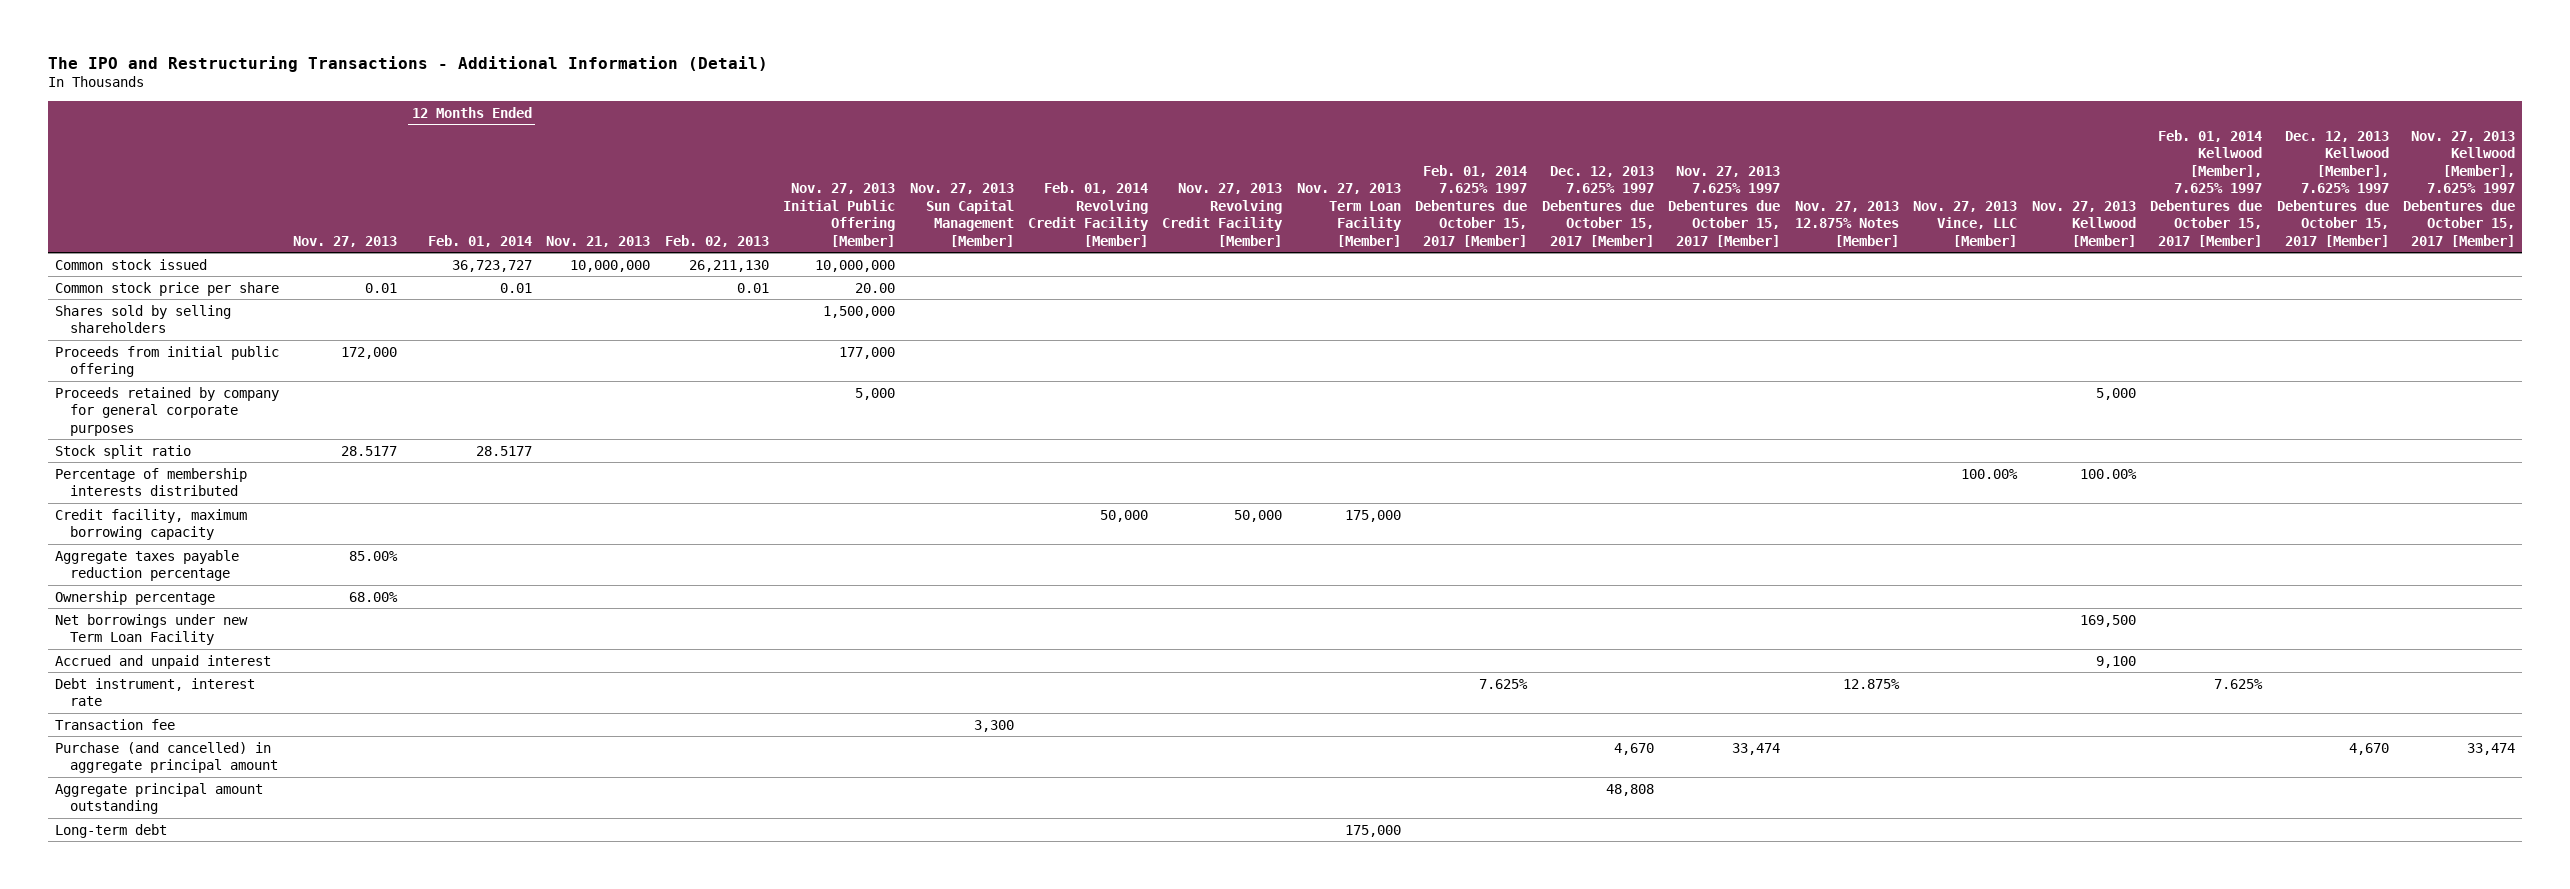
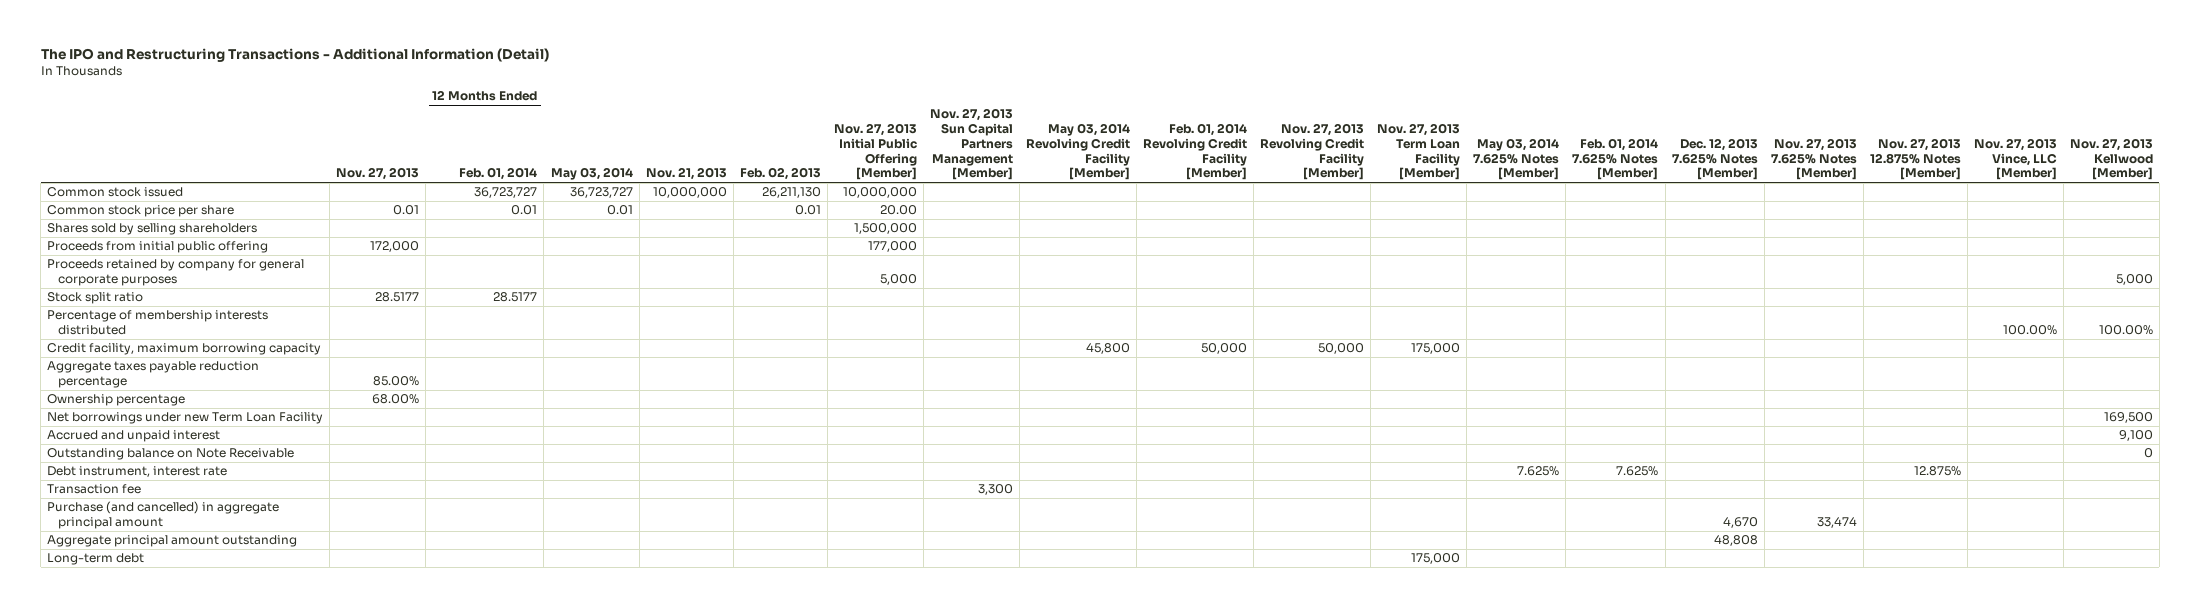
- | Nov. 27, 2013 | 12 Months Ended Feb. 01, 2014 | Nov. 21, 2013 | Feb. 02, 2013 | Nov. 27, 2013 Initial Public Offering [Member] | Nov. 27, 2013 Sun Capital Management [Member] | Feb. 01, 2014 Revolving Credit Facility [Member] | Nov. 27, 2013 Revolving Credit Facility [Member] | Nov. 27, 2013 Term Loan Facility [Member] | Feb. 01, 2014 7.625% 1997 Debentures due October 15, 2017 [Member] | Dec. 12, 2013 7.625% 1997 Debentures due October 15, 2017 [Member] | Nov. 27, 2013 7.625% 1997 Debentures due October 15, 2017 [Member] | Nov. 27, 2013 12.875% Notes [Member] | Nov. 27, 2013 Vince, LLC [Member] | Nov. 27, 2013 Kellwood [Member] | Feb. 01, 2014 Kellwood [Member], 7.625% 1997 Debentures due October 15, 2017 [Member] | Dec. 12, 2013 Kellwood [Member], 7.625% 1997 Debentures due October 15, 2017 [Member] | Nov. 27, 2013 Kellwood [Member], 7.625% 1997 Debentures due October 15, 2017 [Member]
+ | Nov. 27, 2013 | 12 Months Ended Feb. 01, 2014 | May 03, 2014 | Nov. 21, 2013 | Feb. 02, 2013 | Nov. 27, 2013 Initial Public Offering [Member] | Nov. 27, 2013 Sun Capital Partners Management [Member] | May 03, 2014 Revolving Credit Facility [Member] | Feb. 01, 2014 Revolving Credit Facility [Member] | Nov. 27, 2013 Revolving Credit Facility [Member] | Nov. 27, 2013 Term Loan Facility [Member] | May 03, 2014 7.625% Notes [Member] | Feb. 01, 2014 7.625% Notes [Member] | Dec. 12, 2013 7.625% Notes [Member] | Nov. 27, 2013 7.625% Notes [Member] | Nov. 27, 2013 12.875% Notes [Member] | Nov. 27, 2013 Vince, LLC [Member] | Nov. 27, 2013 Kellwood [Member]
+ Outstanding balance on Note Receivable | | | | | | | | | | | | | | | | | | 0

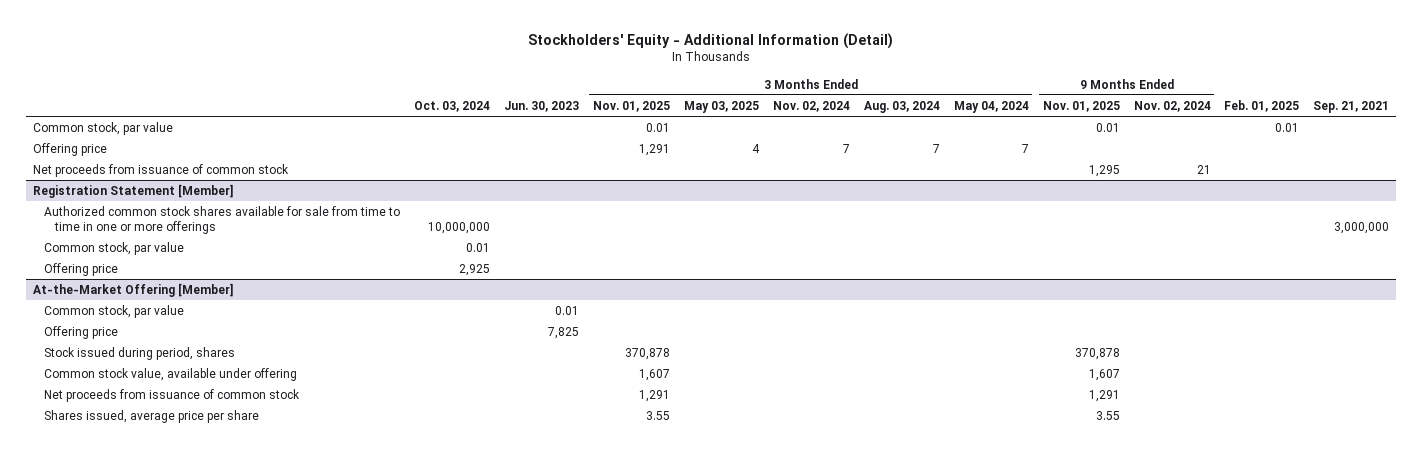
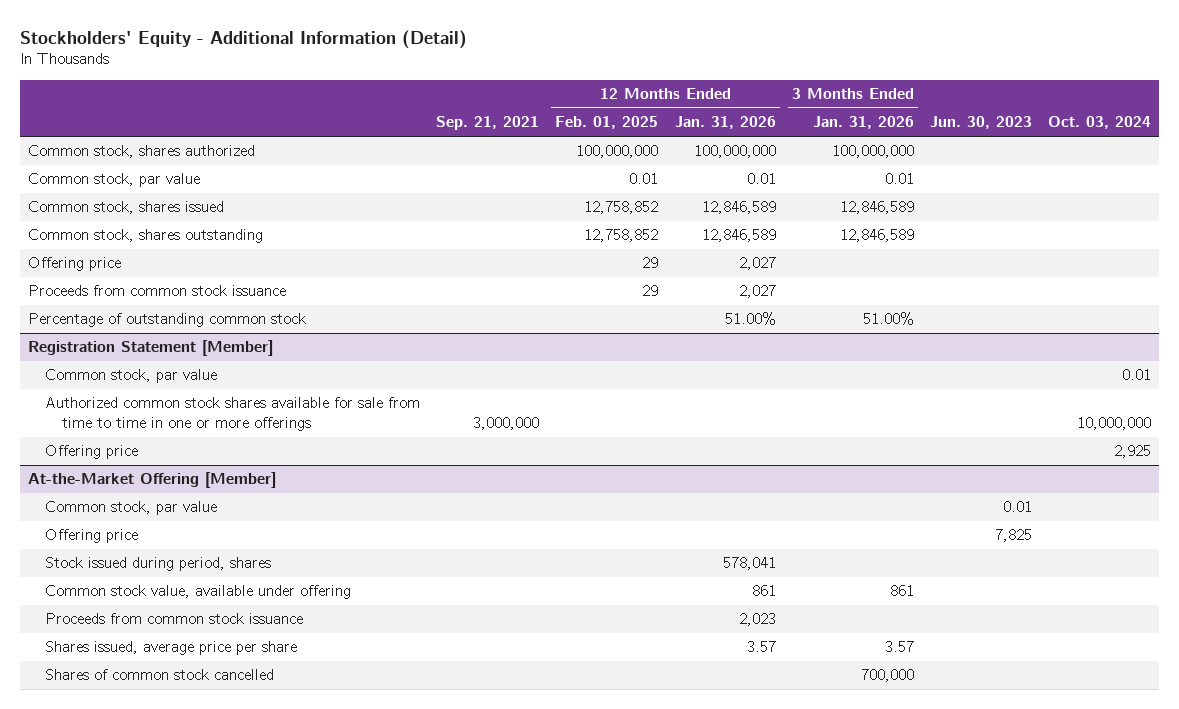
- | Oct. 03, 2024 | Jun. 30, 2023 | 3 Months Ended Nov. 01, 2025 | 3 Months Ended May 03, 2025 | 3 Months Ended Nov. 02, 2024 | 3 Months Ended Aug. 03, 2024 | 3 Months Ended May 04, 2024 | 9 Months Ended Nov. 01, 2025 | 9 Months Ended Nov. 02, 2024 | Feb. 01, 2025 | Sep. 21, 2021
+ | Sep. 21, 2021 | 12 Months Ended Feb. 01, 2025 | 12 Months Ended Jan. 31, 2026 | 3 Months Ended Jan. 31, 2026 | Jun. 30, 2023 | Oct. 03, 2024
+ Common stock, shares authorized | | 100,000,000 | 100,000,000 | 100,000,000 | |
+ Common stock, shares issued | | 12,758,852 | 12,846,589 | 12,846,589 | |
+ Common stock, shares outstanding | | 12,758,852 | 12,846,589 | 12,846,589 | |
- Net proceeds from issuance of common stock | | | | | | | | 1,295 | 21 | |
+ Proceeds from common stock issuance | | 29 | 2,027 | | |
+ Percentage of outstanding common stock | | | 51.00% | 51.00% | |
@ Registration Statement [Member]
moved down: Authorized common stock shares available for sale from time to time in one or more offerings | 3,000,000 | | | | | 10,000,000
@ At-the-Market Offering [Member]
- Net proceeds from issuance of common stock | | | 1,291 | | | | | 1,291 | | |
+ Proceeds from common stock issuance | | | 2,023 | | |
+ Shares of common stock cancelled | | | | 700,000 | |

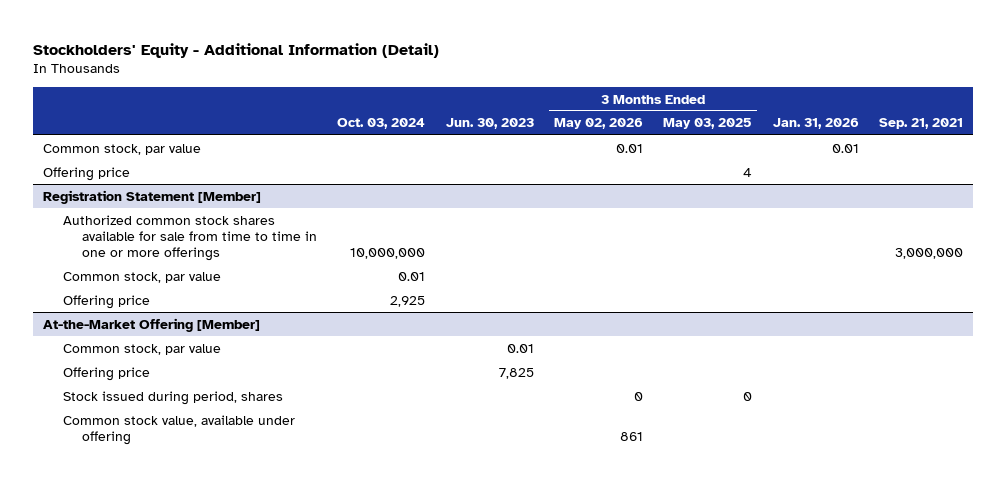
- | Sep. 21, 2021 | 12 Months Ended Feb. 01, 2025 | 12 Months Ended Jan. 31, 2026 | 3 Months Ended Jan. 31, 2026 | Jun. 30, 2023 | Oct. 03, 2024
+ | Oct. 03, 2024 | Jun. 30, 2023 | 3 Months Ended May 02, 2026 | 3 Months Ended May 03, 2025 | Jan. 31, 2026 | Sep. 21, 2021
- Common stock, shares authorized | | 100,000,000 | 100,000,000 | 100,000,000 | |
- Common stock, shares issued | | 12,758,852 | 12,846,589 | 12,846,589 | |
- Common stock, shares outstanding | | 12,758,852 | 12,846,589 | 12,846,589 | |
- Proceeds from common stock issuance | | 29 | 2,027 | | |
- Percentage of outstanding common stock | | | 51.00% | 51.00% | |
@ Registration Statement [Member]
moved down: Common stock, par value | 0.01 | | | | |
@ At-the-Market Offering [Member]
- Proceeds from common stock issuance | | | 2,023 | | |
- Shares issued, average price per share | | | 3.57 | 3.57 | |
- Shares of common stock cancelled | | | | 700,000 | |

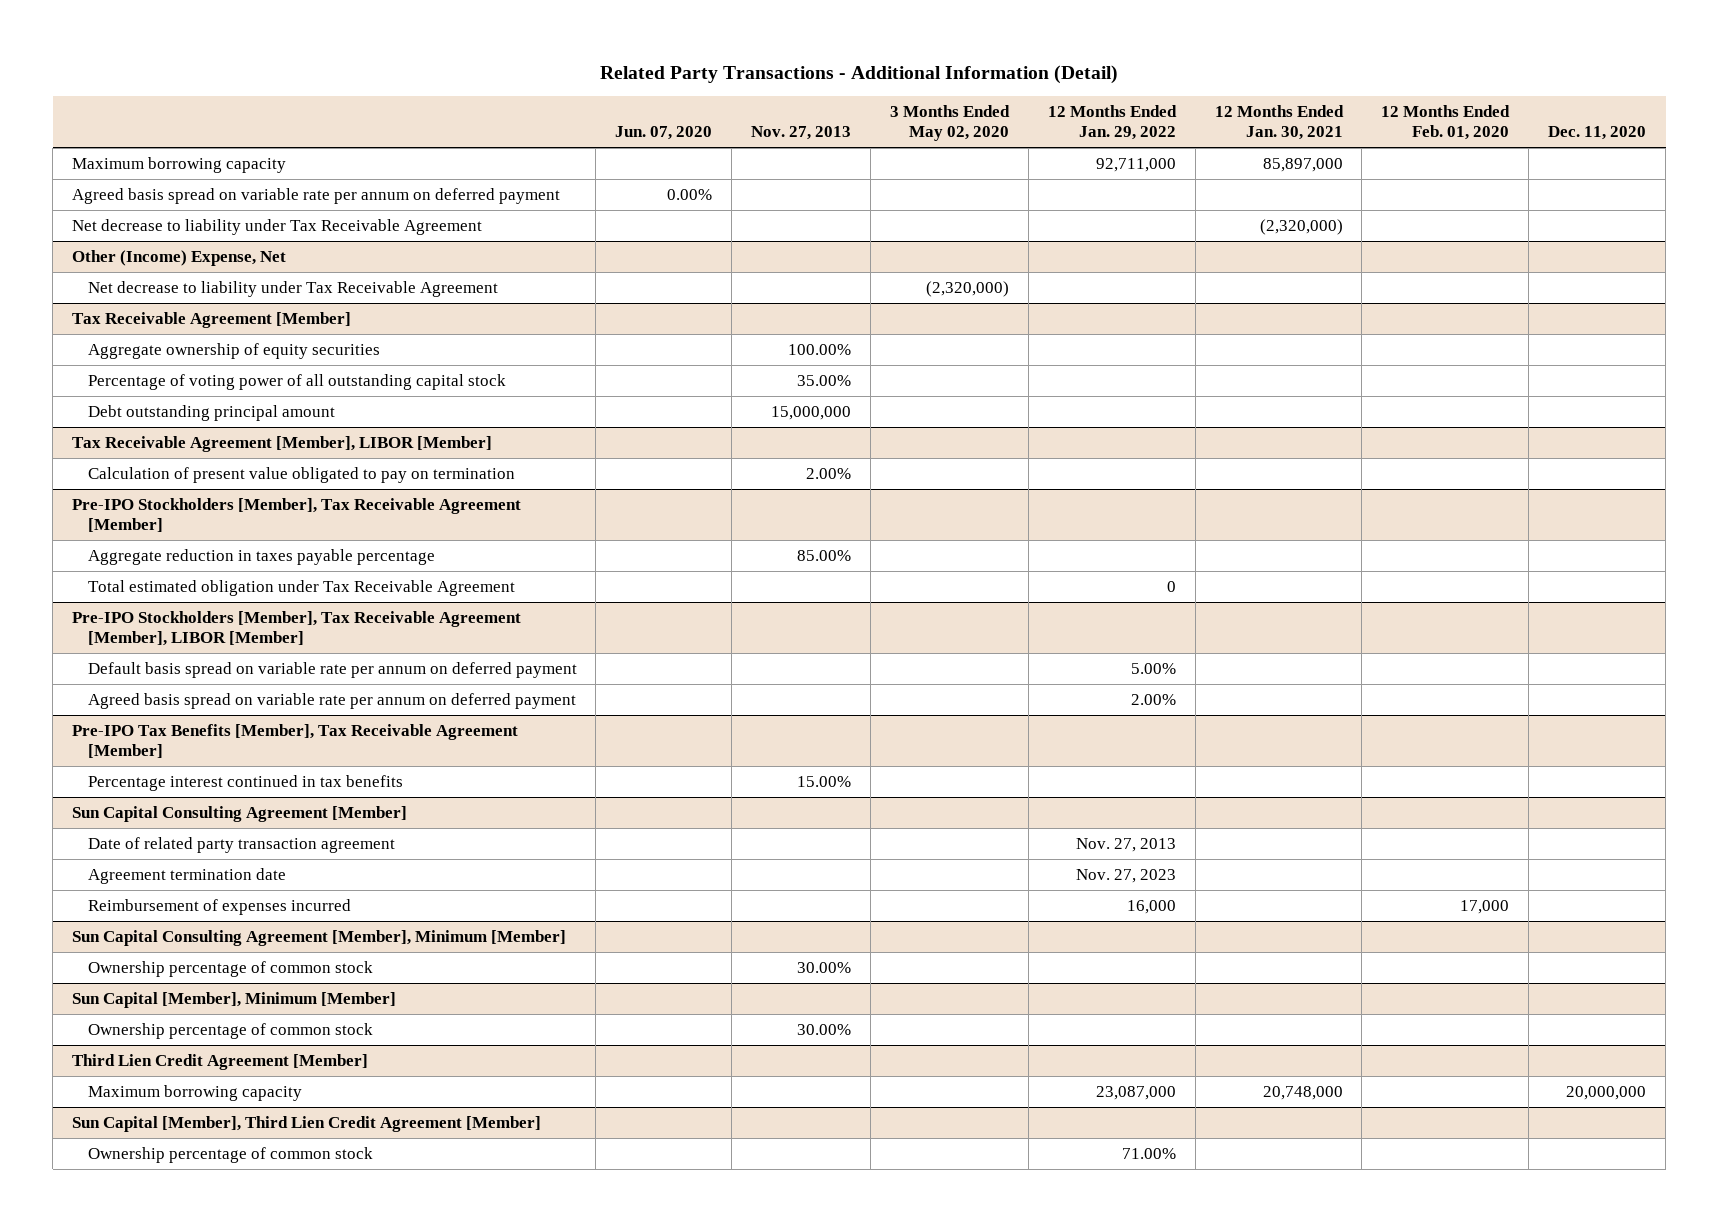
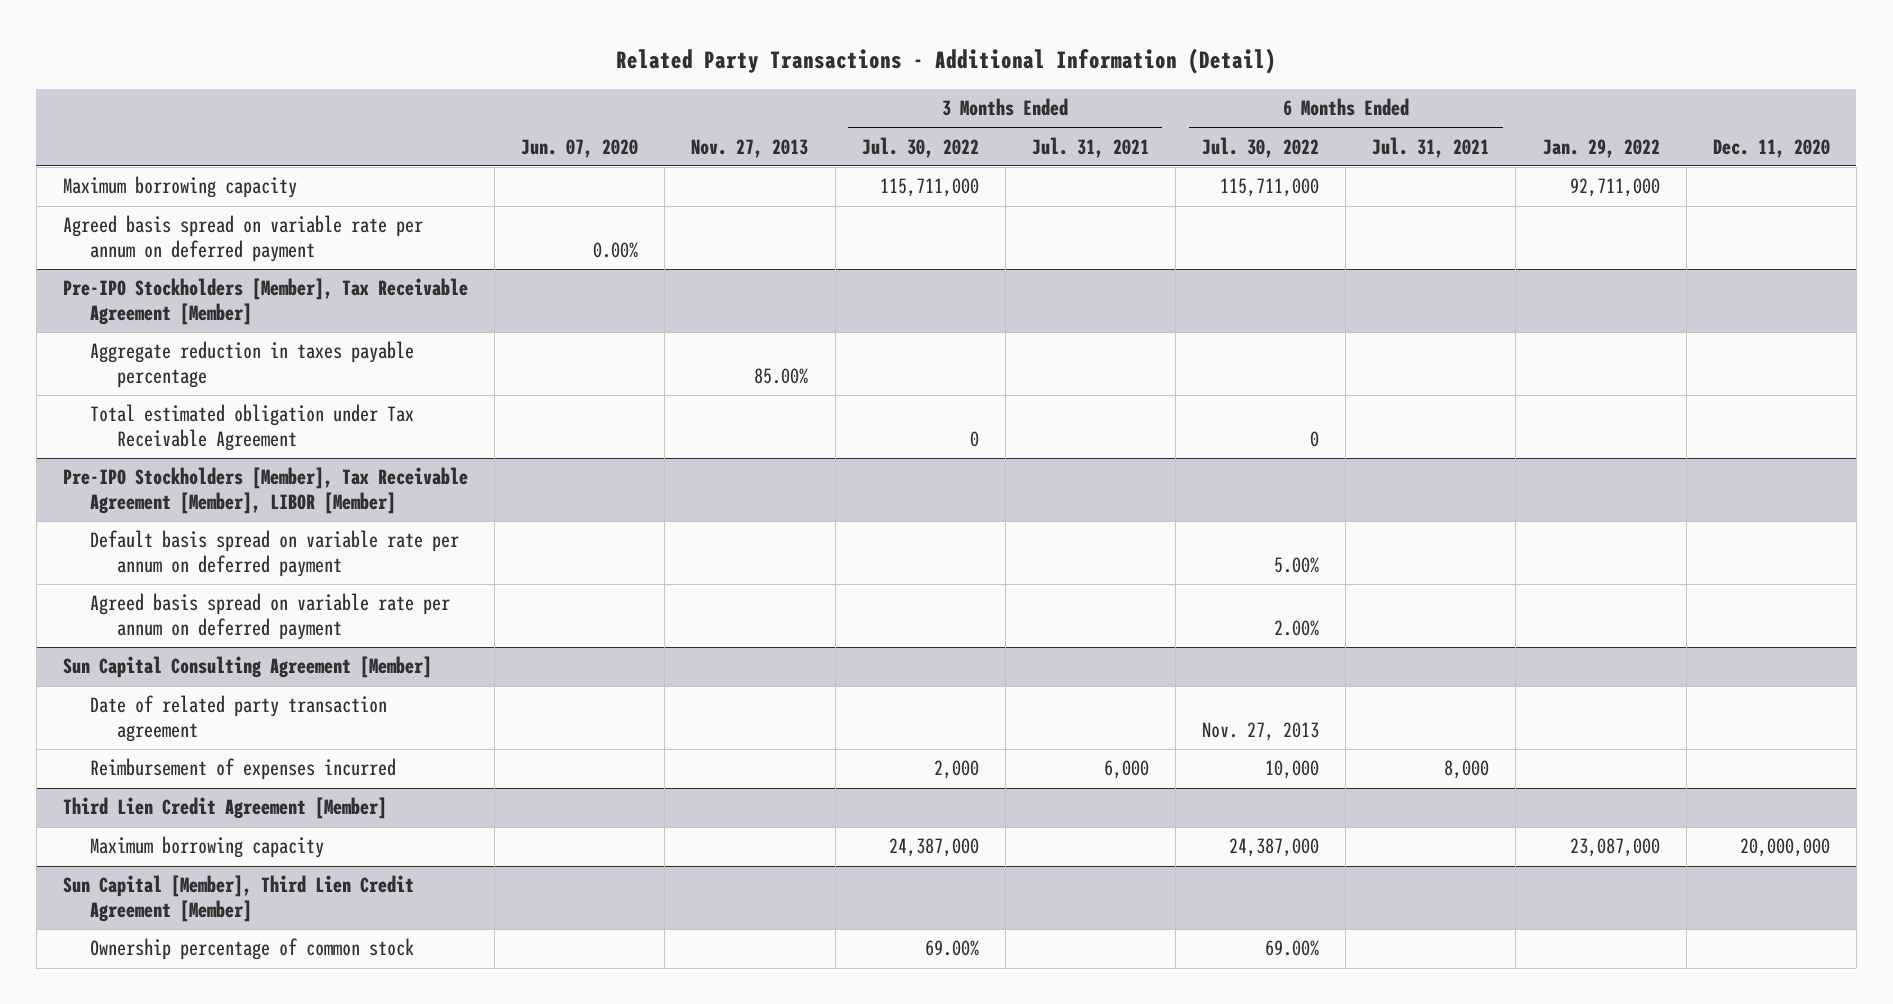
- | Jun. 07, 2020 | Nov. 27, 2013 | 3 Months Ended May 02, 2020 | 12 Months Ended Jan. 29, 2022 | 12 Months Ended Jan. 30, 2021 | 12 Months Ended Feb. 01, 2020 | Dec. 11, 2020
+ | Jun. 07, 2020 | Nov. 27, 2013 | 3 Months Ended Jul. 30, 2022 | 3 Months Ended Jul. 31, 2021 | 6 Months Ended Jul. 30, 2022 | 6 Months Ended Jul. 31, 2021 | Jan. 29, 2022 | Dec. 11, 2020
- Net decrease to liability under Tax Receivable Agreement | | | | | (2,320,000) | |
- Other (Income) Expense, Net
- Net decrease to liability under Tax Receivable Agreement | | | (2,320,000) | | | |
- Tax Receivable Agreement [Member]
- Aggregate ownership of equity securities | | 100.00% | | | | |
- Percentage of voting power of all outstanding capital stock | | 35.00% | | | | |
- Debt outstanding principal amount | | 15,000,000 | | | | |
- Tax Receivable Agreement [Member], LIBOR [Member]
- Calculation of present value obligated to pay on termination | | 2.00% | | | | |
- Pre-IPO Tax Benefits [Member], Tax Receivable Agreement [Member]
- Percentage interest continued in tax benefits | | 15.00% | | | | |
@ Sun Capital Consulting Agreement [Member]
- Agreement termination date | | | | Nov. 27, 2023 | | |
- Sun Capital Consulting Agreement [Member], Minimum [Member]
- Ownership percentage of common stock | | 30.00% | | | | |
- Sun Capital [Member], Minimum [Member]
- Ownership percentage of common stock | | 30.00% | | | | |

